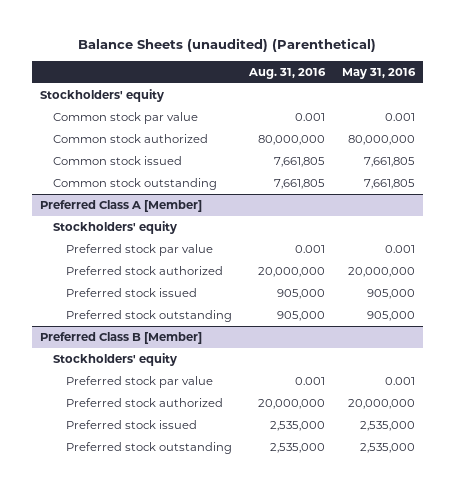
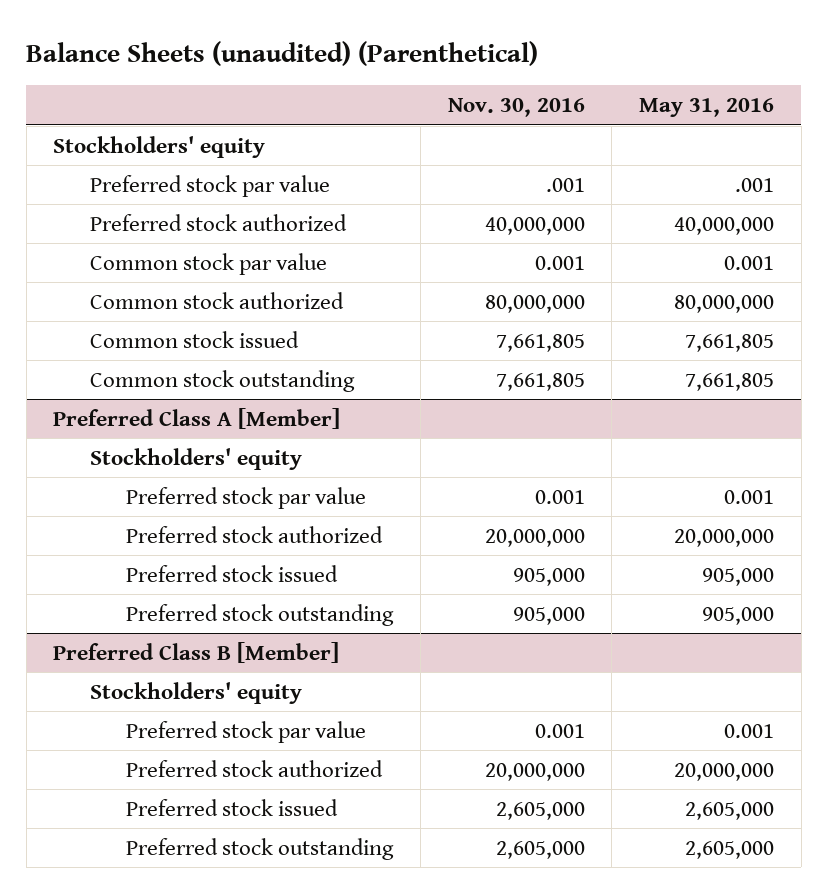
- | Aug. 31, 2016 | May 31, 2016
+ | Nov. 30, 2016 | May 31, 2016
+ Preferred stock par value | .001 | .001
+ Preferred stock authorized | 40,000,000 | 40,000,000
@ Preferred Class B [Member]
- Preferred stock issued | 2,535,000 | 2,535,000
- Preferred stock outstanding | 2,535,000 | 2,535,000
+ Preferred stock issued | 2,605,000 | 2,605,000
+ Preferred stock outstanding | 2,605,000 | 2,605,000

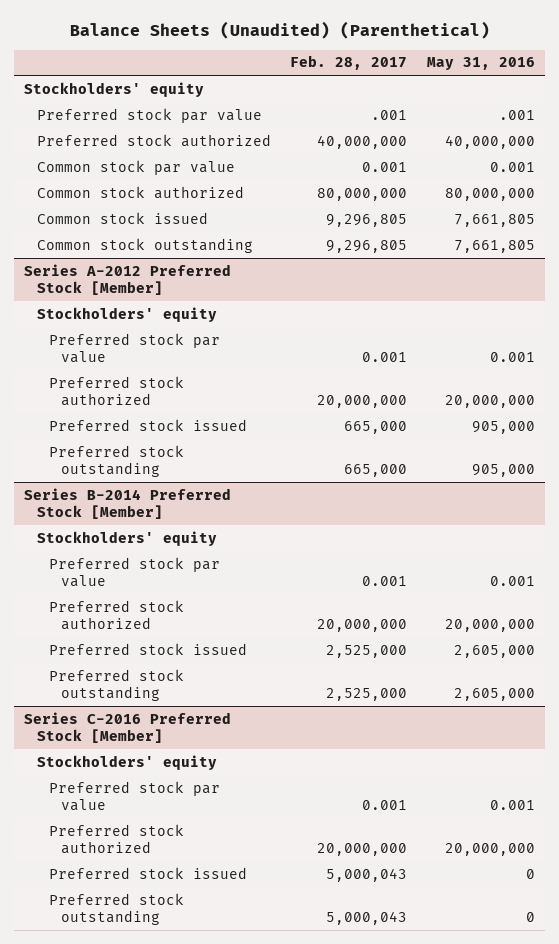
- Balance Sheets (unaudited) (Parenthetical)
+ Balance Sheets (Unaudited) (Parenthetical)
- | Nov. 30, 2016 | May 31, 2016
+ | Feb. 28, 2017 | May 31, 2016
- Preferred Class A [Member]
+ Series A-2012 Preferred Stock [Member]
- Preferred Class B [Member]
+ Series B-2014 Preferred Stock [Member]
+ Series C-2016 Preferred Stock [Member]
+ Stockholders' equity
+ Preferred stock par value | 0.001 | 0.001
+ Preferred stock authorized | 20,000,000 | 20,000,000
+ Preferred stock issued | 5,000,043 | 0
+ Preferred stock outstanding | 5,000,043 | 0

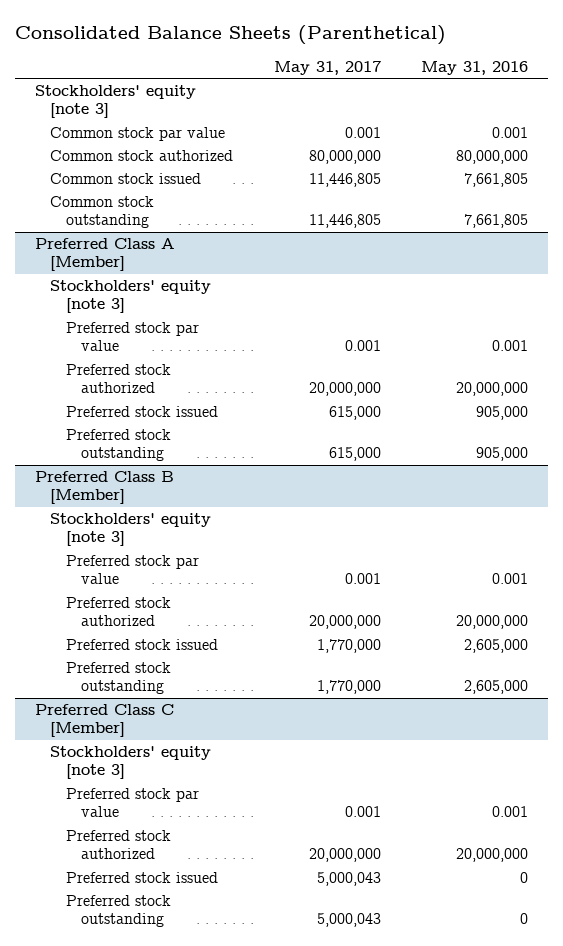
- Balance Sheets (Unaudited) (Parenthetical)
+ Consolidated Balance Sheets (Parenthetical)
- | Feb. 28, 2017 | May 31, 2016
+ | May 31, 2017 | May 31, 2016
- Stockholders' equity
- Preferred stock par value | .001 | .001
- Preferred stock authorized | 40,000,000 | 40,000,000
+ Stockholders' equity [note 3]
- Series A-2012 Preferred Stock [Member]
- Stockholders' equity
+ Preferred Class A [Member]
+ Stockholders' equity [note 3]
- Series B-2014 Preferred Stock [Member]
- Stockholders' equity
+ Preferred Class B [Member]
+ Stockholders' equity [note 3]
- Series C-2016 Preferred Stock [Member]
- Stockholders' equity
+ Preferred Class C [Member]
+ Stockholders' equity [note 3]

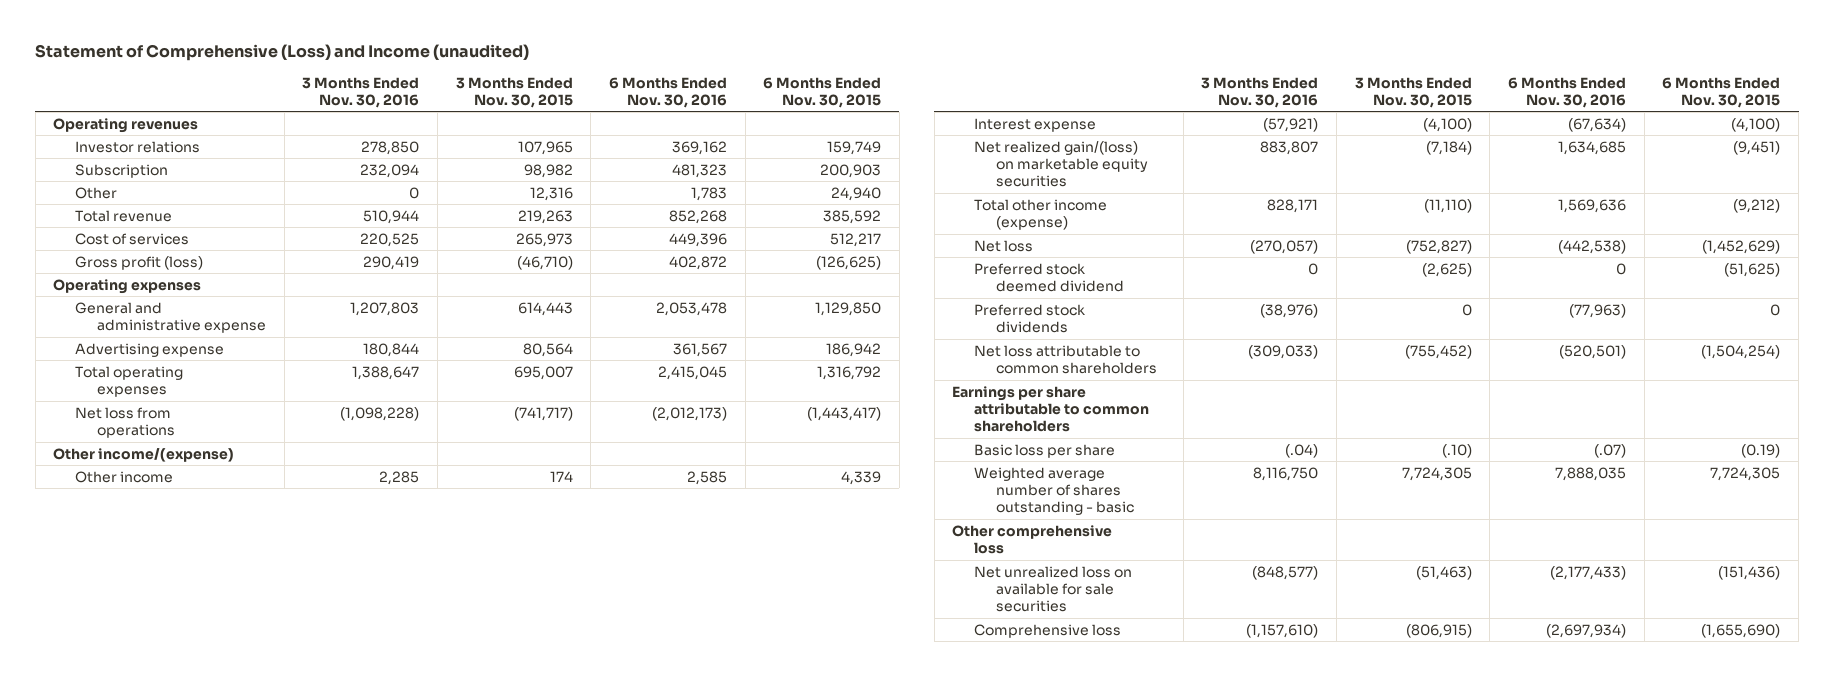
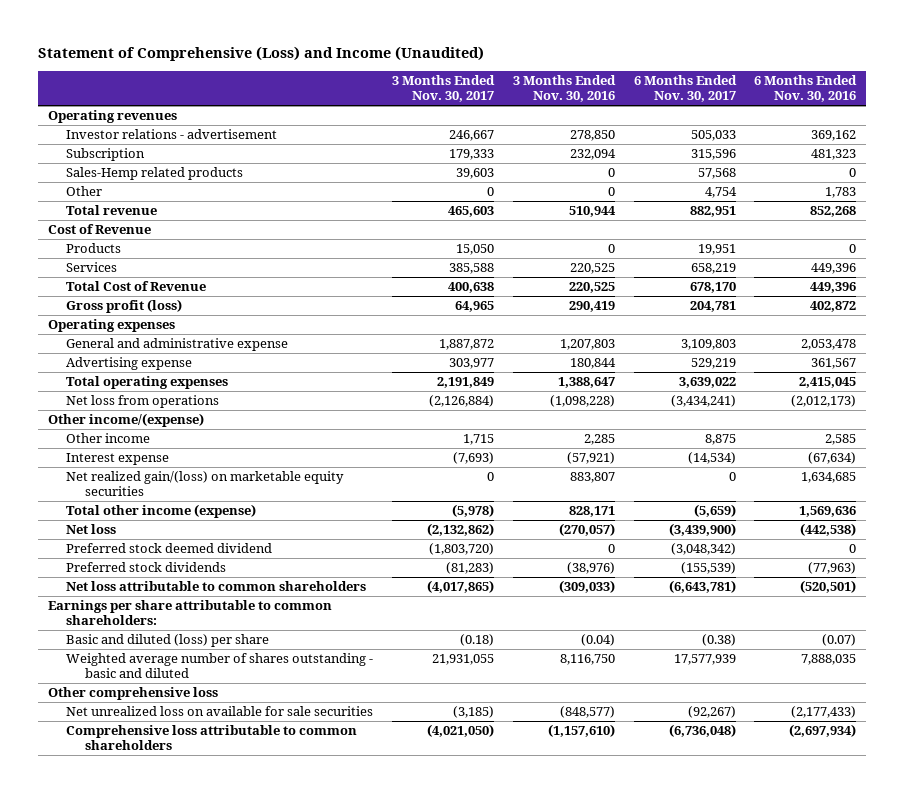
- Statement of Comprehensive (Loss) and Income (unaudited)
+ Statement of Comprehensive (Loss) and Income (Unaudited)
- | 3 Months Ended Nov. 30, 2016 | 3 Months Ended Nov. 30, 2015 | 6 Months Ended Nov. 30, 2016 | 6 Months Ended Nov. 30, 2015
+ | 3 Months Ended Nov. 30, 2017 | 3 Months Ended Nov. 30, 2016 | 6 Months Ended Nov. 30, 2017 | 6 Months Ended Nov. 30, 2016
- Investor relations | 278,850 | 107,965 | 369,162 | 159,749
+ Investor relations - advertisement | 246,667 | 278,850 | 505,033 | 369,162
+ Sales-Hemp related products | 39,603 | 0 | 57,568 | 0
- Cost of services | 220,525 | 265,973 | 449,396 | 512,217
+ Cost of Revenue
+ Products | 15,050 | 0 | 19,951 | 0
+ Services | 385,588 | 220,525 | 658,219 | 449,396
+ Total Cost of Revenue | 400,638 | 220,525 | 678,170 | 449,396
- Earnings per share attributable to common shareholders
- Basic loss per share | (.04) | (.10) | (.07) | (0.19)
- Weighted average number of shares outstanding - basic | 8,116,750 | 7,724,305 | 7,888,035 | 7,724,305
+ Earnings per share attributable to common shareholders:
+ Basic and diluted (loss) per share | (0.18) | (0.04) | (0.38) | (0.07)
+ Weighted average number of shares outstanding - basic and diluted | 21,931,055 | 8,116,750 | 17,577,939 | 7,888,035
- Comprehensive loss | (1,157,610) | (806,915) | (2,697,934) | (1,655,690)
+ Comprehensive loss attributable to common shareholders | (4,021,050) | (1,157,610) | (6,736,048) | (2,697,934)

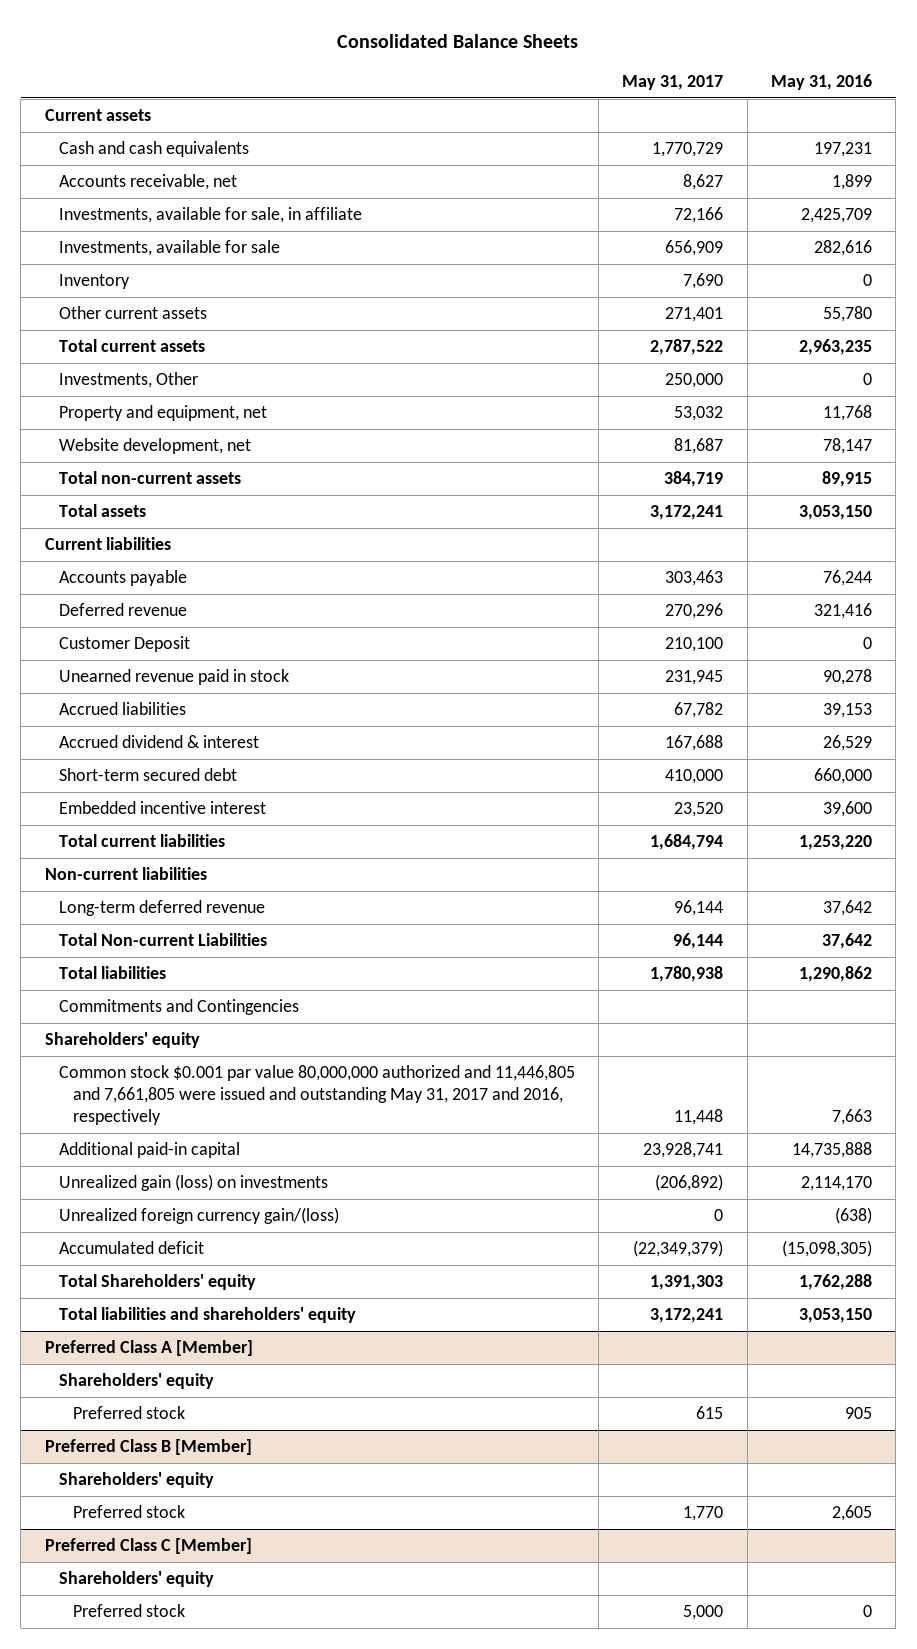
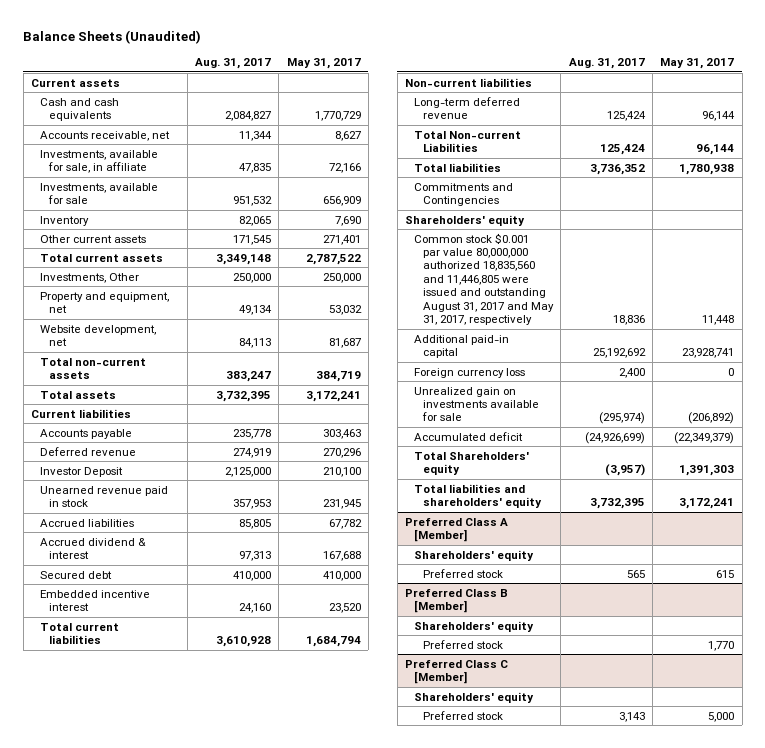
- Consolidated Balance Sheets
+ Balance Sheets (Unaudited)
- | May 31, 2017 | May 31, 2016
+ | Aug. 31, 2017 | May 31, 2017
- Customer Deposit | 210,100 | 0
+ Investor Deposit | 2,125,000 | 210,100
- Short-term secured debt | 410,000 | 660,000
+ Secured debt | 410,000 | 410,000
- Common stock $0.001 par value 80,000,000 authorized and 11,446,805 and 7,661,805 were issued and outstanding May 31, 2017 and 2016, respectively | 11,448 | 7,663
+ Common stock $0.001 par value 80,000,000 authorized 18,835,560 and 11,446,805 were issued and outstanding August 31, 2017 and May 31, 2017, respectively | 18,836 | 11,448
- Unrealized gain (loss) on investments | (206,892) | 2,114,170
- Unrealized foreign currency gain/(loss) | 0 | (638)
+ Foreign currency loss | 2,400 | 0
+ Unrealized gain on investments available for sale | (295,974) | (206,892)

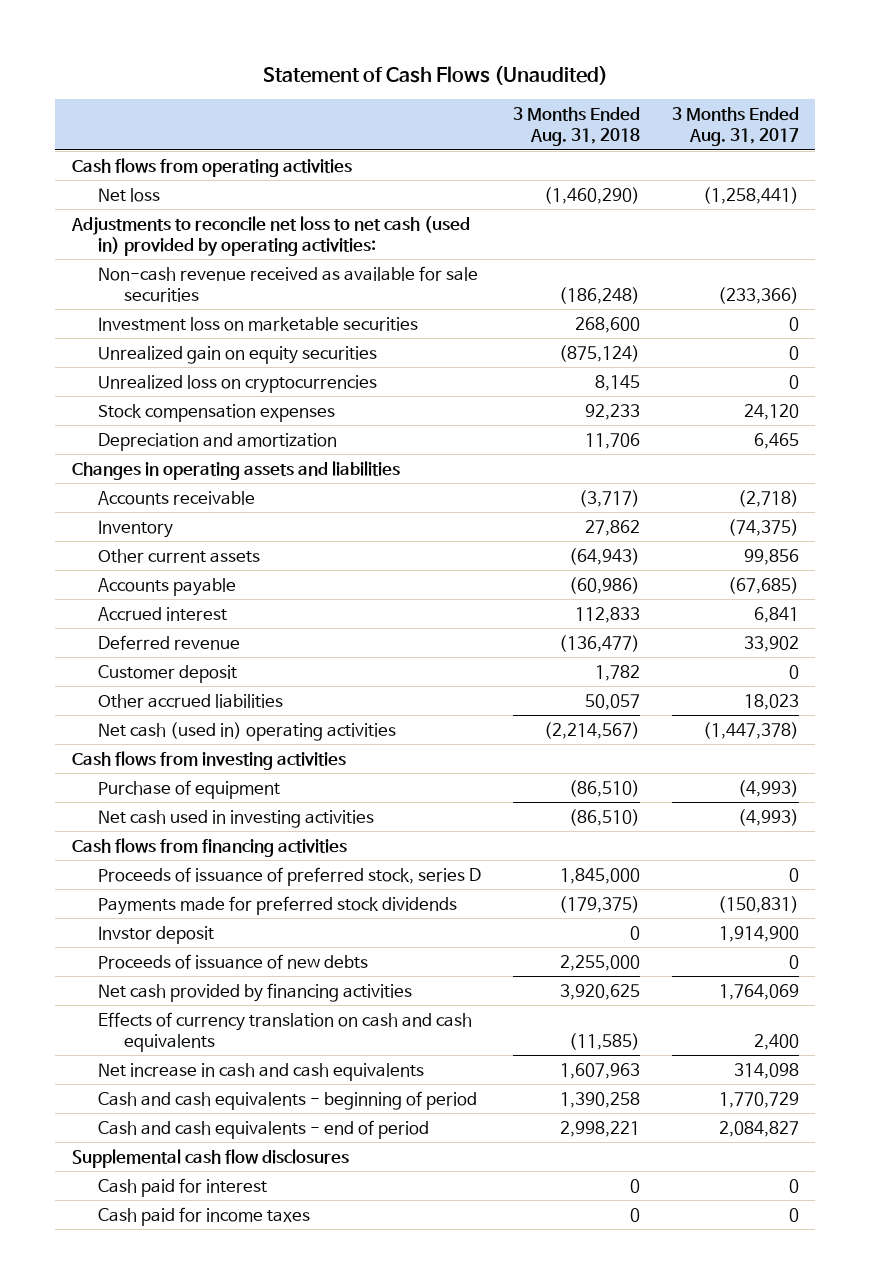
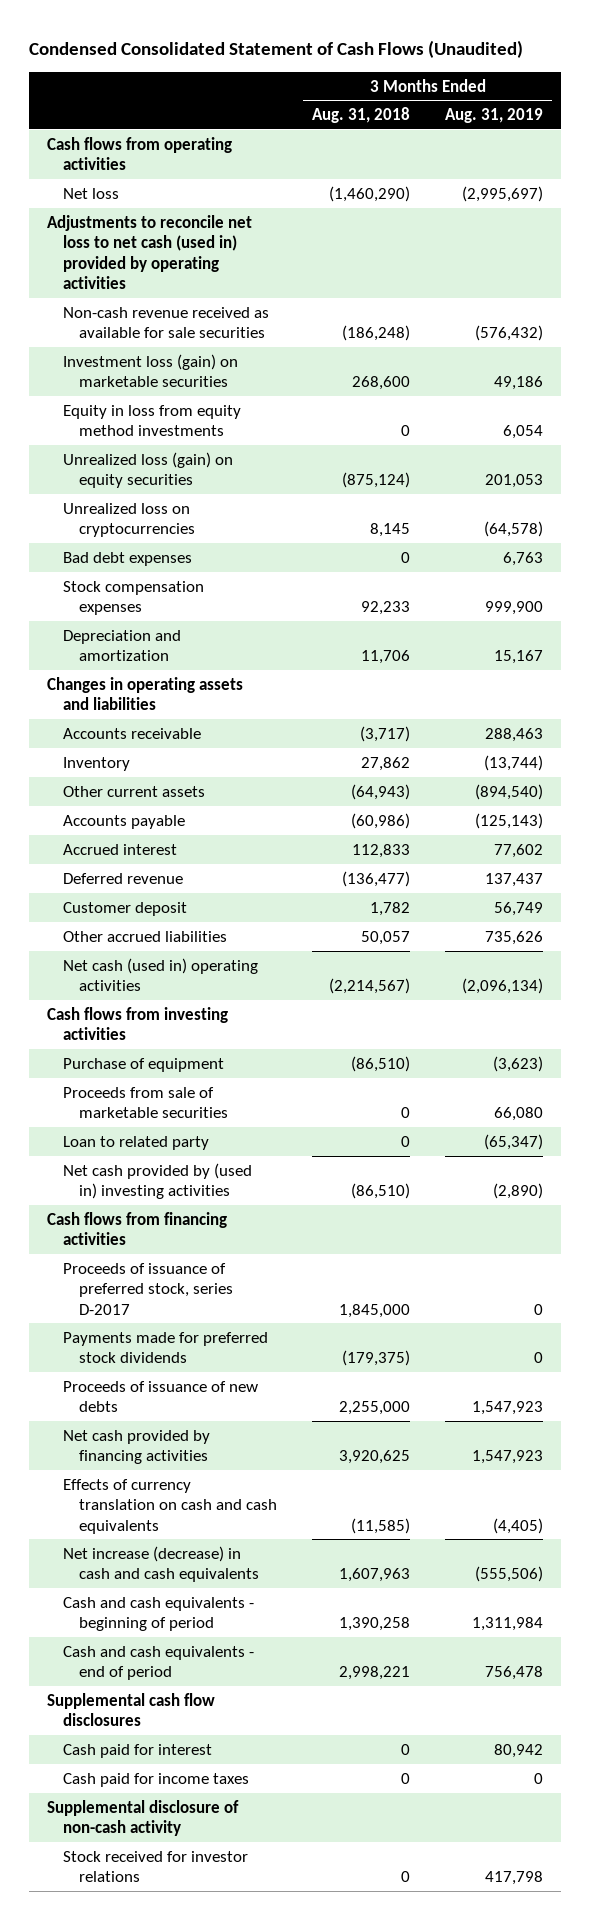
- Statement of Cash Flows (Unaudited)
+ Condensed Consolidated Statement of Cash Flows (Unaudited)
- | 3 Months Ended Aug. 31, 2018 | 3 Months Ended Aug. 31, 2017
+ | 3 Months Ended Aug. 31, 2018 | 3 Months Ended Aug. 31, 2019
- Adjustments to reconcile net loss to net cash (used in) provided by operating activities:
+ Adjustments to reconcile net loss to net cash (used in) provided by operating activities
- Investment loss on marketable securities | 268,600 | 0
- Unrealized gain on equity securities | (875,124) | 0
+ Investment loss (gain) on marketable securities | 268,600 | 49,186
+ Equity in loss from equity method investments | 0 | 6,054
+ Unrealized loss (gain) on equity securities | (875,124) | 201,053
+ Bad debt expenses | 0 | 6,763
- Net cash used in investing activities | (86,510) | (4,993)
+ Proceeds from sale of marketable securities | 0 | 66,080
+ Loan to related party | 0 | (65,347)
+ Net cash provided by (used in) investing activities | (86,510) | (2,890)
- Proceeds of issuance of preferred stock, series D | 1,845,000 | 0
+ Proceeds of issuance of preferred stock, series D-2017 | 1,845,000 | 0
- Invstor deposit | 0 | 1,914,900
- Net increase in cash and cash equivalents | 1,607,963 | 314,098
+ Net increase (decrease) in cash and cash equivalents | 1,607,963 | (555,506)
+ Supplemental disclosure of non-cash activity
+ Stock received for investor relations | 0 | 417,798

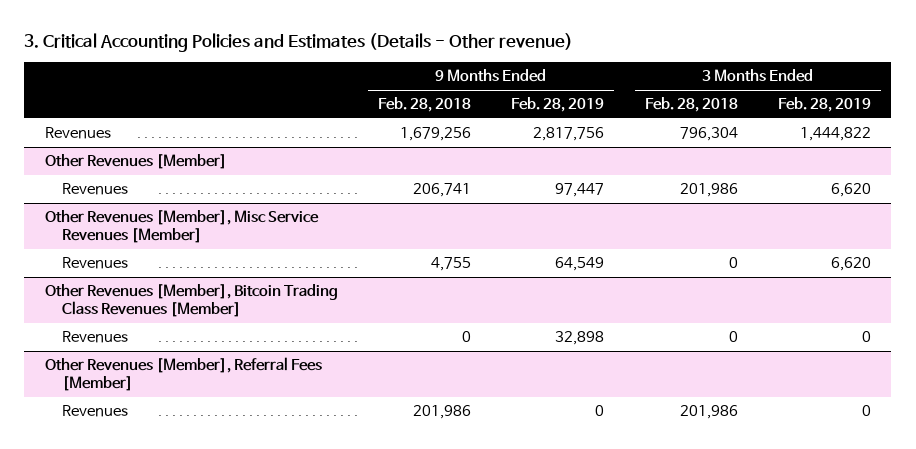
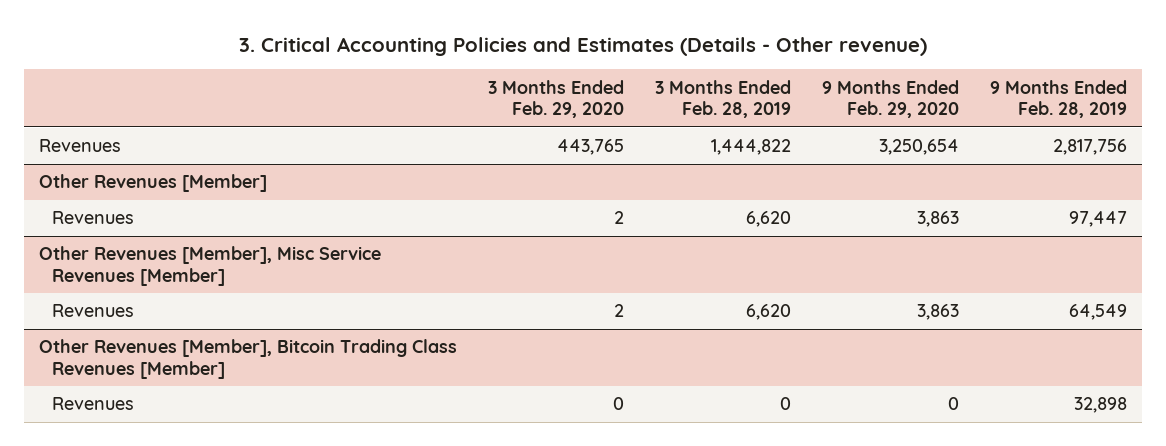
- | 9 Months Ended Feb. 28, 2018 | 9 Months Ended Feb. 28, 2019 | 3 Months Ended Feb. 28, 2018 | 3 Months Ended Feb. 28, 2019
+ | 3 Months Ended Feb. 29, 2020 | 3 Months Ended Feb. 28, 2019 | 9 Months Ended Feb. 29, 2020 | 9 Months Ended Feb. 28, 2019
- Other Revenues [Member], Referral Fees [Member]
- Revenues | 201,986 | 0 | 201,986 | 0

